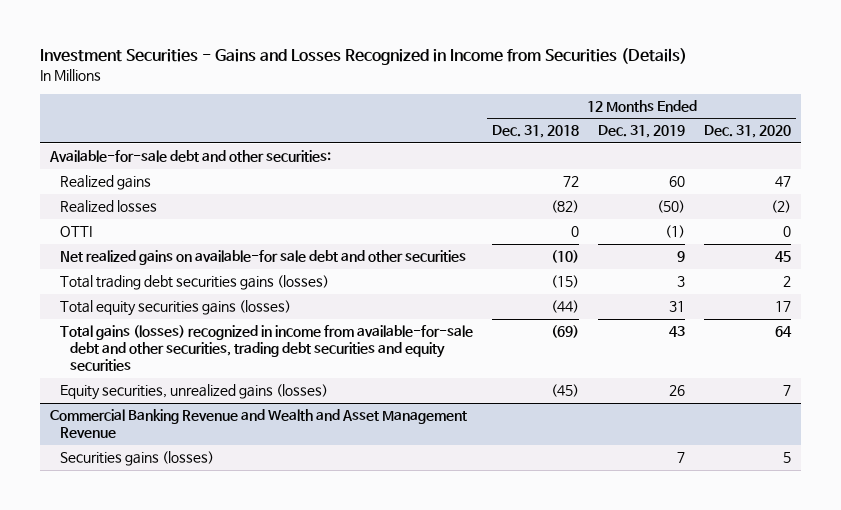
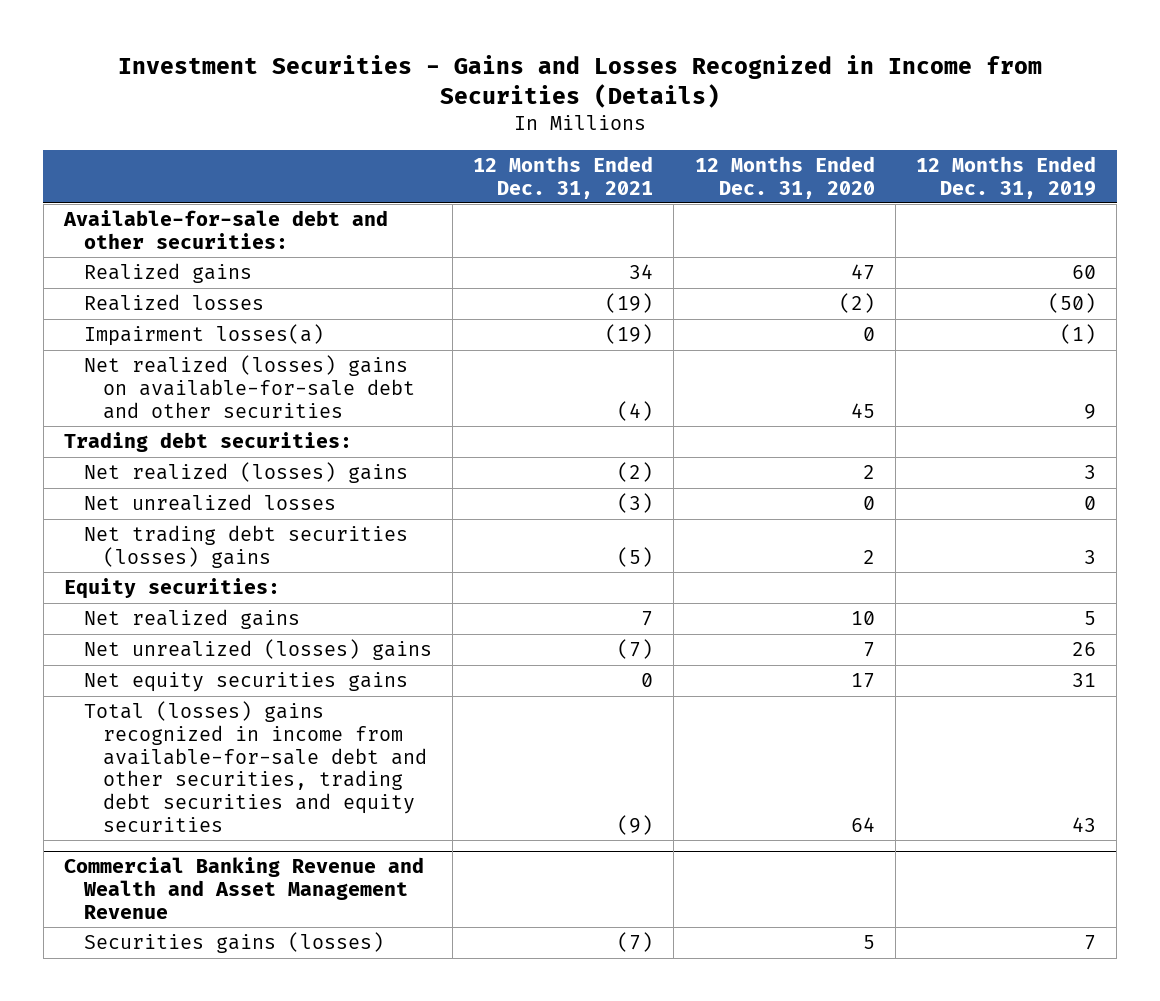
- | 12 Months Ended Dec. 31, 2018 | 12 Months Ended Dec. 31, 2019 | 12 Months Ended Dec. 31, 2020
+ | 12 Months Ended Dec. 31, 2021 | 12 Months Ended Dec. 31, 2020 | 12 Months Ended Dec. 31, 2019
- OTTI | 0 | (1) | 0
- Net realized gains on available-for sale debt and other securities | (10) | 9 | 45
- Total trading debt securities gains (losses) | (15) | 3 | 2
- Total equity securities gains (losses) | (44) | 31 | 17
- Total gains (losses) recognized in income from available-for-sale debt and other securities, trading debt securities and equity securities | (69) | 43 | 64
- Equity securities, unrealized gains (losses) | (45) | 26 | 7
+ Impairment losses(a) | (19) | 0 | (1)
+ Net realized (losses) gains on available-for-sale debt and other securities | (4) | 45 | 9
+ Trading debt securities:
+ Net realized (losses) gains | (2) | 2 | 3
+ Net unrealized losses | (3) | 0 | 0
+ Net trading debt securities (losses) gains | (5) | 2 | 3
+ Equity securities:
+ Net realized gains | 7 | 10 | 5
+ Net unrealized (losses) gains | (7) | 7 | 26
+ Net equity securities gains | 0 | 17 | 31
+ Total (losses) gains recognized in income from available-for-sale debt and other securities, trading debt securities and equity securities | (9) | 64 | 43

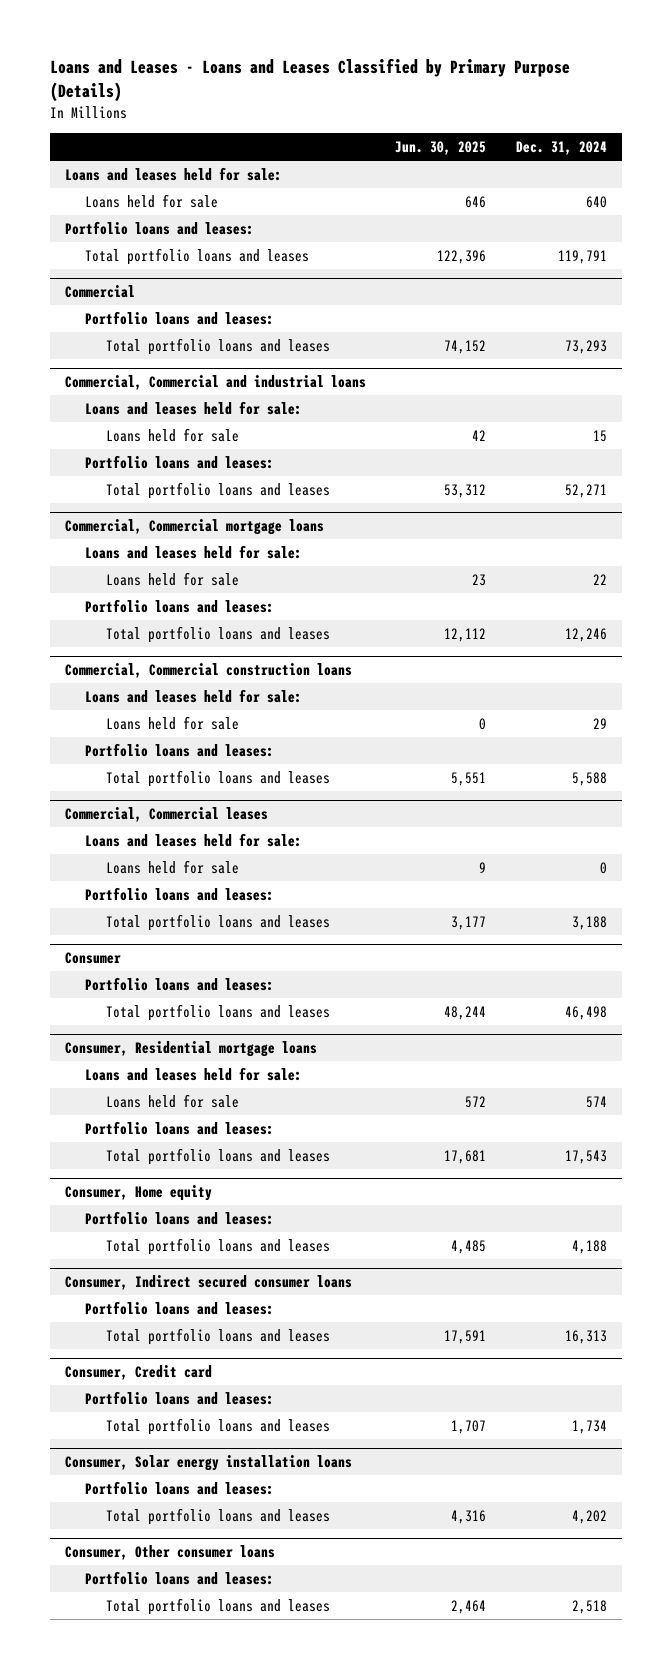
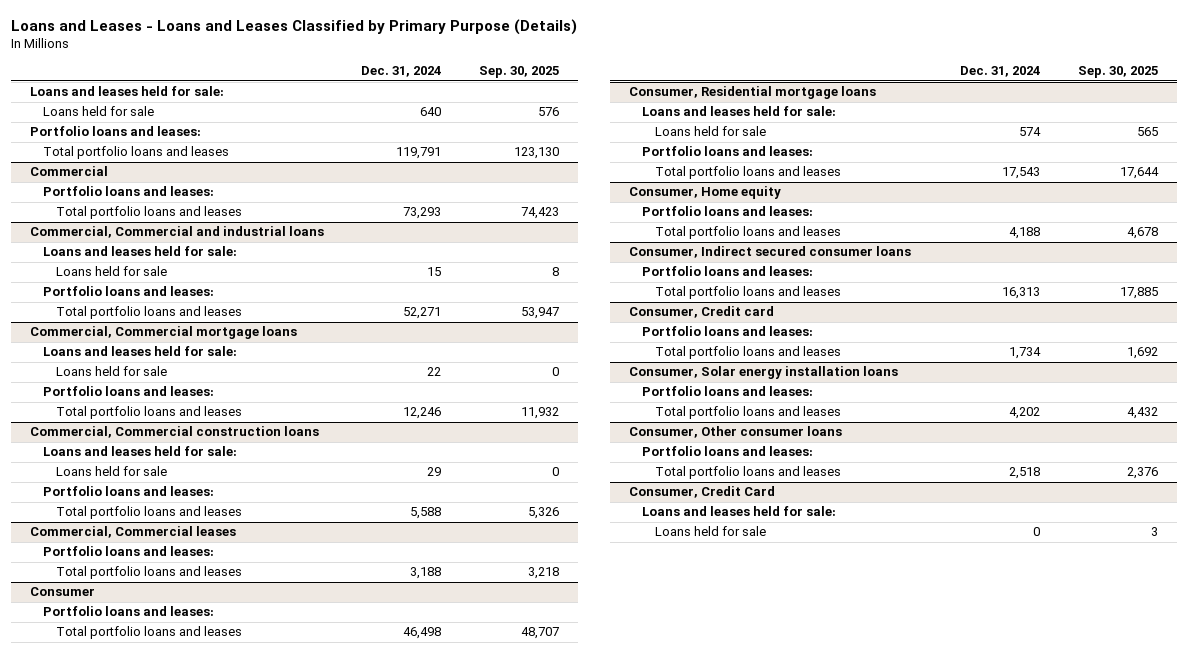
- | Jun. 30, 2025 | Dec. 31, 2024
+ | Dec. 31, 2024 | Sep. 30, 2025
@ Commercial, Commercial leases
- Loans and leases held for sale:
- Loans held for sale | 9 | 0
+ Consumer, Credit Card
+ Loans and leases held for sale:
+ Loans held for sale | 0 | 3

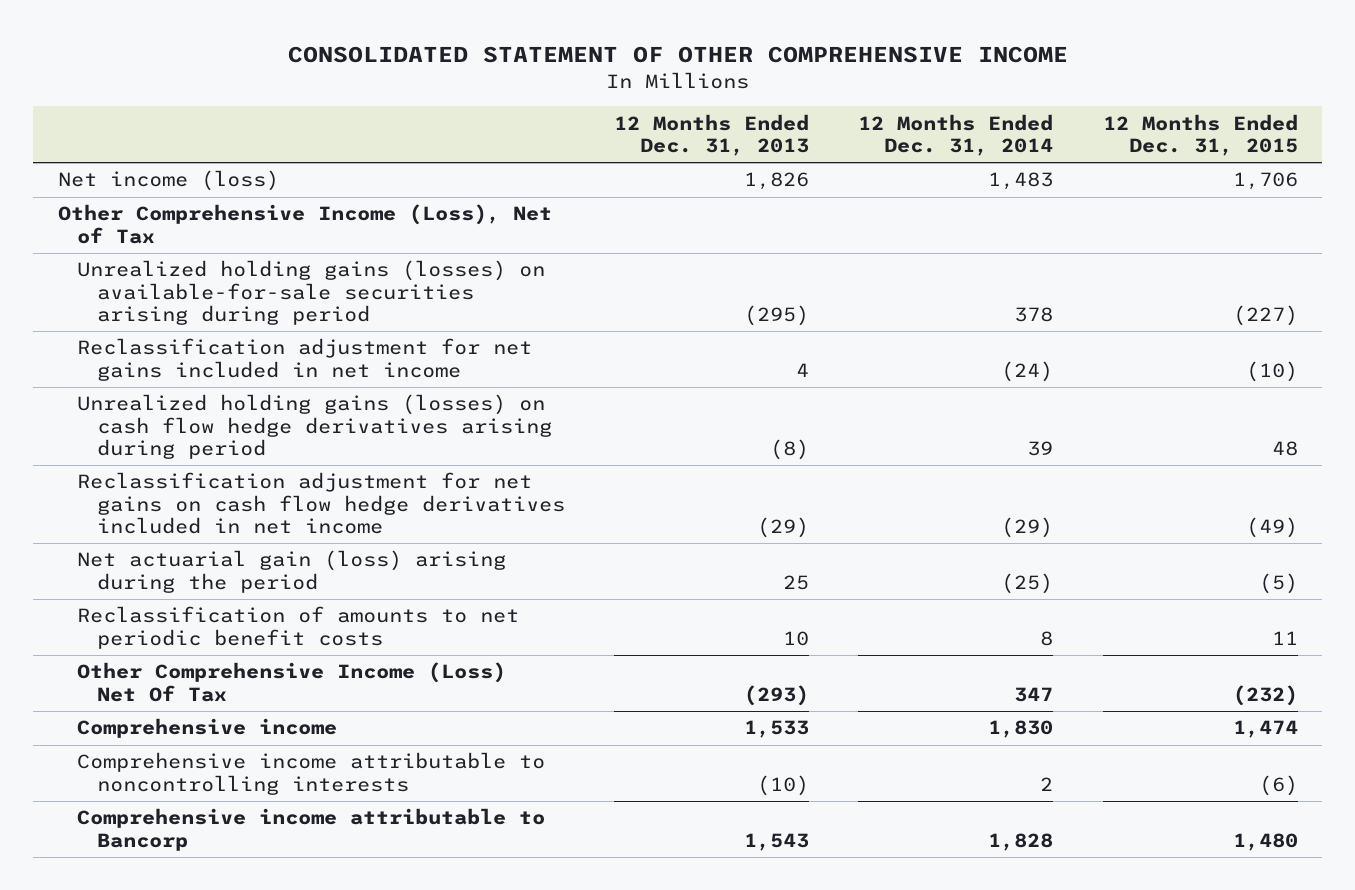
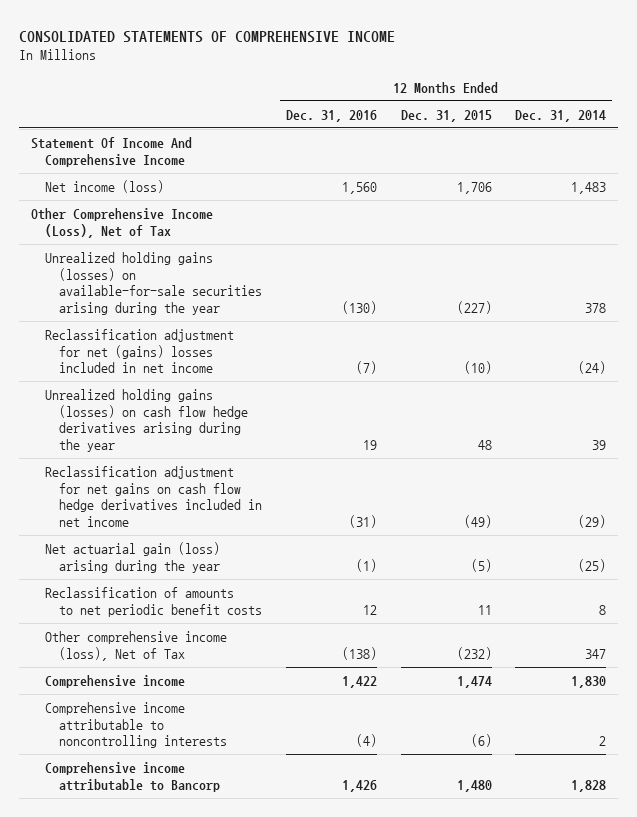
- CONSOLIDATED STATEMENT OF OTHER COMPREHENSIVE INCOME
+ CONSOLIDATED STATEMENTS OF COMPREHENSIVE INCOME
- | 12 Months Ended Dec. 31, 2013 | 12 Months Ended Dec. 31, 2014 | 12 Months Ended Dec. 31, 2015
+ | 12 Months Ended Dec. 31, 2016 | 12 Months Ended Dec. 31, 2015 | 12 Months Ended Dec. 31, 2014
+ Statement Of Income And Comprehensive Income
- Unrealized holding gains (losses) on available-for-sale securities arising during period | (295) | 378 | (227)
- Reclassification adjustment for net gains included in net income | 4 | (24) | (10)
- Unrealized holding gains (losses) on cash flow hedge derivatives arising during period | (8) | 39 | 48
+ Unrealized holding gains (losses) on available-for-sale securities arising during the year | (130) | (227) | 378
+ Reclassification adjustment for net (gains) losses included in net income | (7) | (10) | (24)
+ Unrealized holding gains (losses) on cash flow hedge derivatives arising during the year | 19 | 48 | 39
- Net actuarial gain (loss) arising during the period | 25 | (25) | (5)
+ Net actuarial gain (loss) arising during the year | (1) | (5) | (25)
- Other Comprehensive Income (Loss) Net Of Tax | (293) | 347 | (232)
+ Other comprehensive income (loss), Net of Tax | (138) | (232) | 347

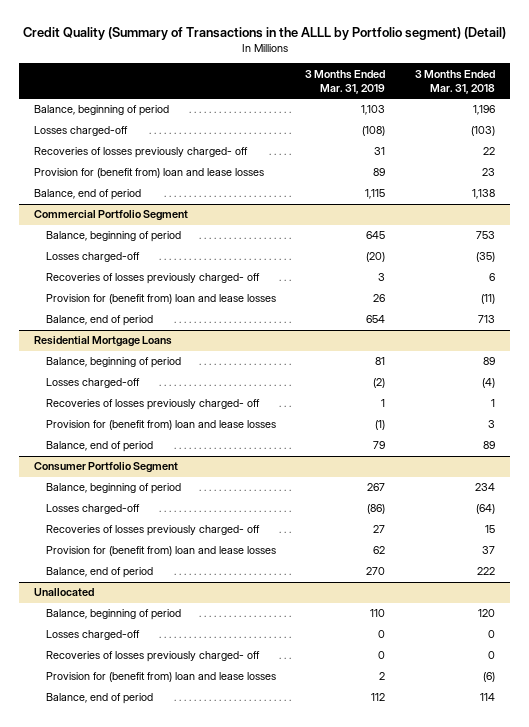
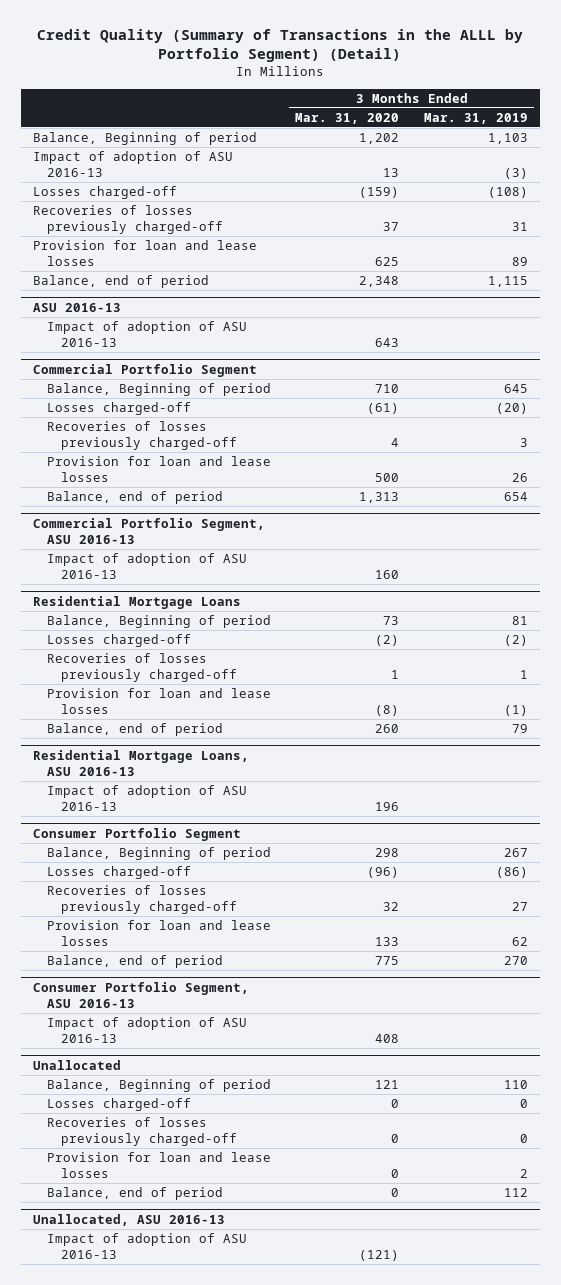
- Credit Quality (Summary of Transactions in the ALLL by Portfolio segment) (Detail)
+ Credit Quality (Summary of Transactions in the ALLL by Portfolio Segment) (Detail)
- | 3 Months Ended Mar. 31, 2019 | 3 Months Ended Mar. 31, 2018
+ | 3 Months Ended Mar. 31, 2020 | 3 Months Ended Mar. 31, 2019
- Balance, beginning of period | 1,103 | 1,196
+ Balance, Beginning of period | 1,202 | 1,103
+ Impact of adoption of ASU 2016-13 | 13 | (3)
- Recoveries of losses previously charged- off | 31 | 22
- Provision for (benefit from) loan and lease losses | 89 | 23
+ Recoveries of losses previously charged-off | 37 | 31
+ Provision for loan and lease losses | 625 | 89
+ ASU 2016-13
+ Impact of adoption of ASU 2016-13 | 643 |
@ Commercial Portfolio Segment
- Balance, beginning of period | 645 | 753
+ Balance, Beginning of period | 710 | 645
- Recoveries of losses previously charged- off | 3 | 6
- Provision for (benefit from) loan and lease losses | 26 | (11)
+ Recoveries of losses previously charged-off | 4 | 3
+ Provision for loan and lease losses | 500 | 26
+ Commercial Portfolio Segment, ASU 2016-13
+ Impact of adoption of ASU 2016-13 | 160 |
@ Residential Mortgage Loans
- Balance, beginning of period | 81 | 89
+ Balance, Beginning of period | 73 | 81
- Recoveries of losses previously charged- off | 1 | 1
- Provision for (benefit from) loan and lease losses | (1) | 3
+ Recoveries of losses previously charged-off | 1 | 1
+ Provision for loan and lease losses | (8) | (1)
+ Residential Mortgage Loans, ASU 2016-13
+ Impact of adoption of ASU 2016-13 | 196 |
@ Consumer Portfolio Segment
- Balance, beginning of period | 267 | 234
+ Balance, Beginning of period | 298 | 267
- Recoveries of losses previously charged- off | 27 | 15
- Provision for (benefit from) loan and lease losses | 62 | 37
+ Recoveries of losses previously charged-off | 32 | 27
+ Provision for loan and lease losses | 133 | 62
+ Consumer Portfolio Segment, ASU 2016-13
+ Impact of adoption of ASU 2016-13 | 408 |
@ Unallocated
- Balance, beginning of period | 110 | 120
+ Balance, Beginning of period | 121 | 110
- Recoveries of losses previously charged- off | 0 | 0
- Provision for (benefit from) loan and lease losses | 2 | (6)
+ Recoveries of losses previously charged-off | 0 | 0
+ Provision for loan and lease losses | 0 | 2
+ Unallocated, ASU 2016-13
+ Impact of adoption of ASU 2016-13 | (121) |

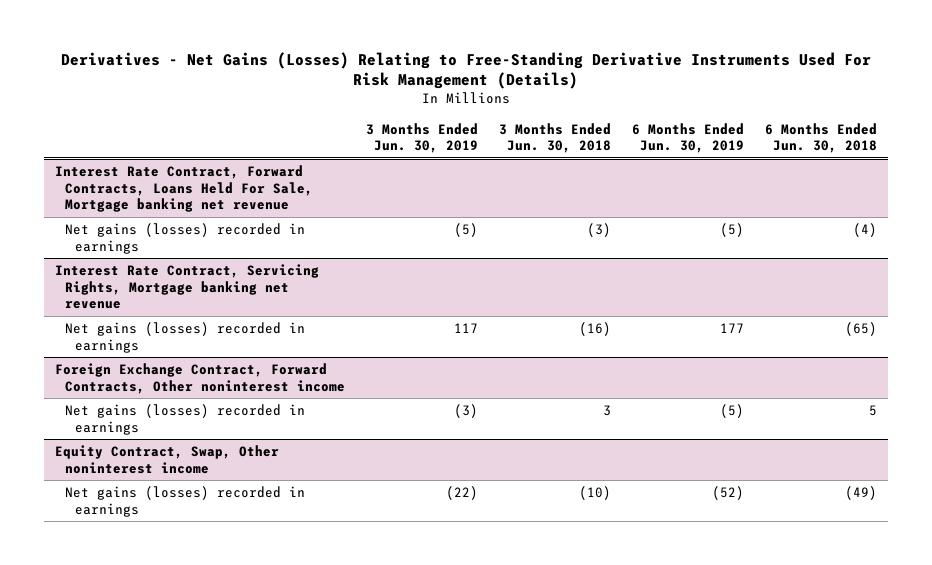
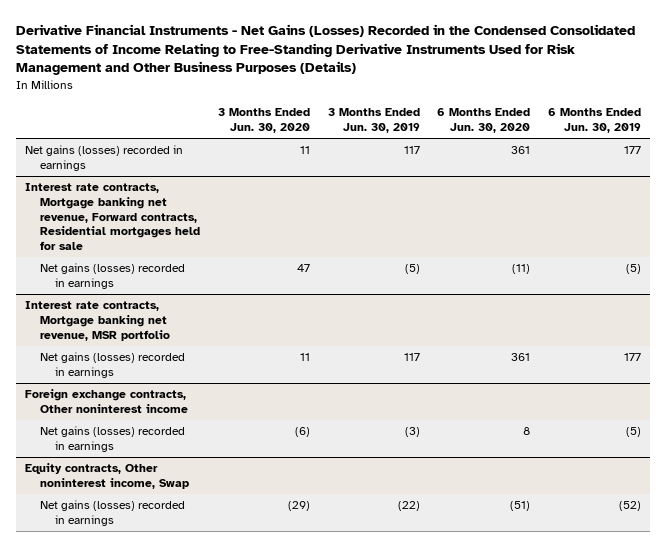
- Derivatives - Net Gains (Losses) Relating to Free-Standing Derivative Instruments Used For Risk Management (Details)
+ Derivative Financial Instruments - Net Gains (Losses) Recorded in the Condensed Consolidated Statements of Income Relating to Free-Standing Derivative Instruments Used for Risk Management and Other Business Purposes (Details)
- | 3 Months Ended Jun. 30, 2019 | 3 Months Ended Jun. 30, 2018 | 6 Months Ended Jun. 30, 2019 | 6 Months Ended Jun. 30, 2018
+ | 3 Months Ended Jun. 30, 2020 | 3 Months Ended Jun. 30, 2019 | 6 Months Ended Jun. 30, 2020 | 6 Months Ended Jun. 30, 2019
- Interest Rate Contract, Forward Contracts, Loans Held For Sale, Mortgage banking net revenue
+ Net gains (losses) recorded in earnings | 11 | 117 | 361 | 177
+ Interest rate contracts, Mortgage banking net revenue, Forward contracts, Residential mortgages held for sale
- Interest Rate Contract, Servicing Rights, Mortgage banking net revenue
+ Interest rate contracts, Mortgage banking net revenue, MSR portfolio
- Foreign Exchange Contract, Forward Contracts, Other noninterest income
+ Foreign exchange contracts, Other noninterest income
- Equity Contract, Swap, Other noninterest income
+ Equity contracts, Other noninterest income, Swap

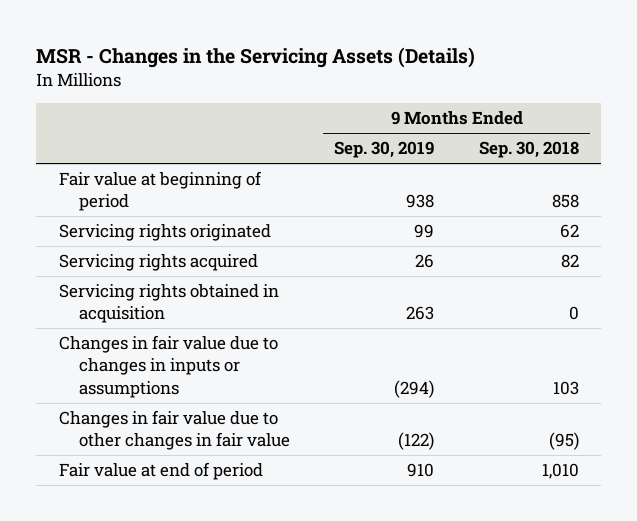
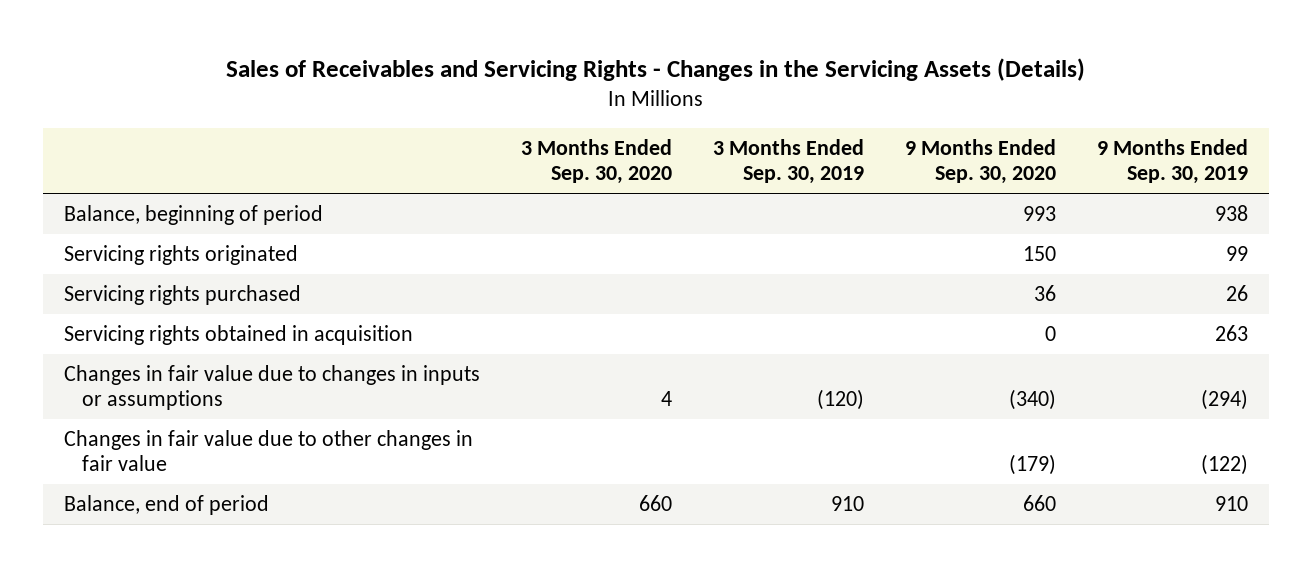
- MSR - Changes in the Servicing Assets (Details)
+ Sales of Receivables and Servicing Rights - Changes in the Servicing Assets (Details)
- | 9 Months Ended Sep. 30, 2019 | 9 Months Ended Sep. 30, 2018
+ | 3 Months Ended Sep. 30, 2020 | 3 Months Ended Sep. 30, 2019 | 9 Months Ended Sep. 30, 2020 | 9 Months Ended Sep. 30, 2019
- Fair value at beginning of period | 938 | 858
+ Balance, beginning of period | | | 993 | 938
- Servicing rights acquired | 26 | 82
+ Servicing rights purchased | | | 36 | 26
- Fair value at end of period | 910 | 1,010
+ Balance, end of period | 660 | 910 | 660 | 910

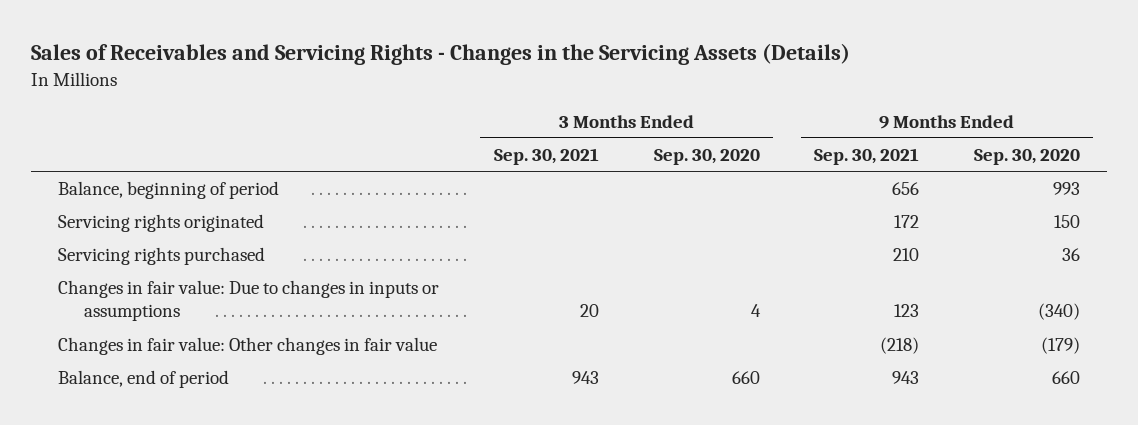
- | 3 Months Ended Sep. 30, 2020 | 3 Months Ended Sep. 30, 2019 | 9 Months Ended Sep. 30, 2020 | 9 Months Ended Sep. 30, 2019
+ | 3 Months Ended Sep. 30, 2021 | 3 Months Ended Sep. 30, 2020 | 9 Months Ended Sep. 30, 2021 | 9 Months Ended Sep. 30, 2020
- Servicing rights obtained in acquisition | | | 0 | 263
- Changes in fair value due to changes in inputs or assumptions | 4 | (120) | (340) | (294)
- Changes in fair value due to other changes in fair value | | | (179) | (122)
+ Changes in fair value: Due to changes in inputs or assumptions | 20 | 4 | 123 | (340)
+ Changes in fair value: Other changes in fair value | | | (218) | (179)

